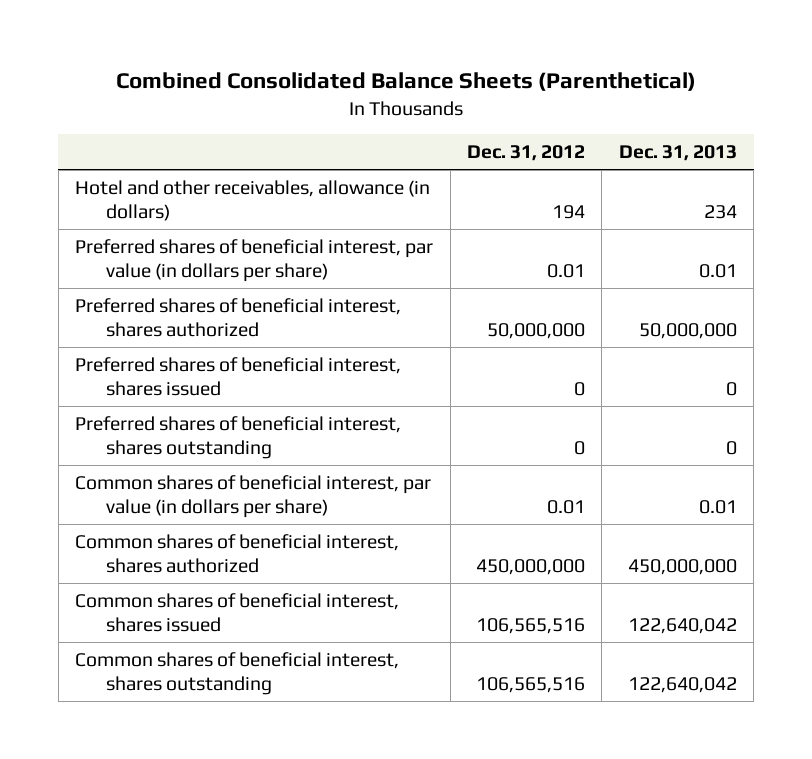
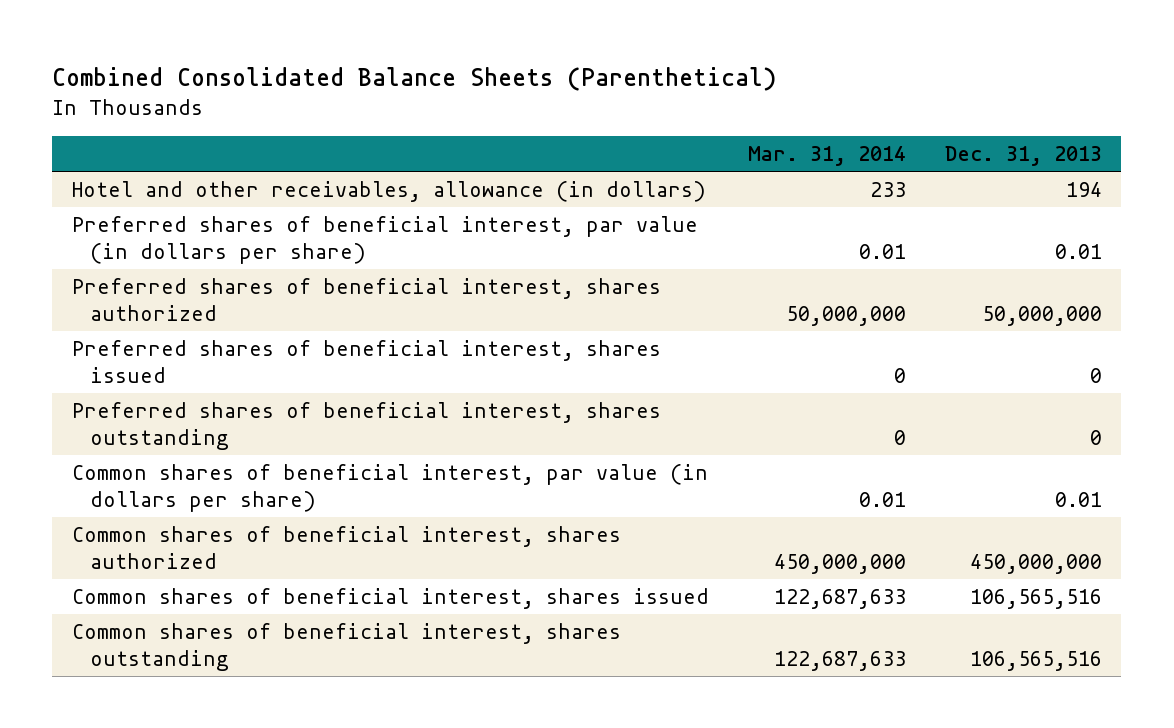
- | Dec. 31, 2012 | Dec. 31, 2013
+ | Mar. 31, 2014 | Dec. 31, 2013
- Hotel and other receivables, allowance (in dollars) | 194 | 234
+ Hotel and other receivables, allowance (in dollars) | 233 | 194
- Common shares of beneficial interest, shares issued | 106,565,516 | 122,640,042
- Common shares of beneficial interest, shares outstanding | 106,565,516 | 122,640,042
+ Common shares of beneficial interest, shares issued | 122,687,633 | 106,565,516
+ Common shares of beneficial interest, shares outstanding | 122,687,633 | 106,565,516

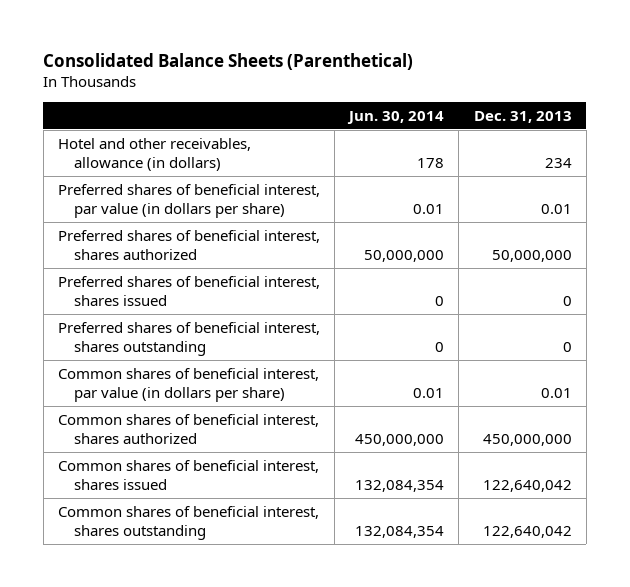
- Combined Consolidated Balance Sheets (Parenthetical)
+ Consolidated Balance Sheets (Parenthetical)
- | Mar. 31, 2014 | Dec. 31, 2013
+ | Jun. 30, 2014 | Dec. 31, 2013
- Hotel and other receivables, allowance (in dollars) | 233 | 194
+ Hotel and other receivables, allowance (in dollars) | 178 | 234
- Common shares of beneficial interest, shares issued | 122,687,633 | 106,565,516
- Common shares of beneficial interest, shares outstanding | 122,687,633 | 106,565,516
+ Common shares of beneficial interest, shares issued | 132,084,354 | 122,640,042
+ Common shares of beneficial interest, shares outstanding | 132,084,354 | 122,640,042

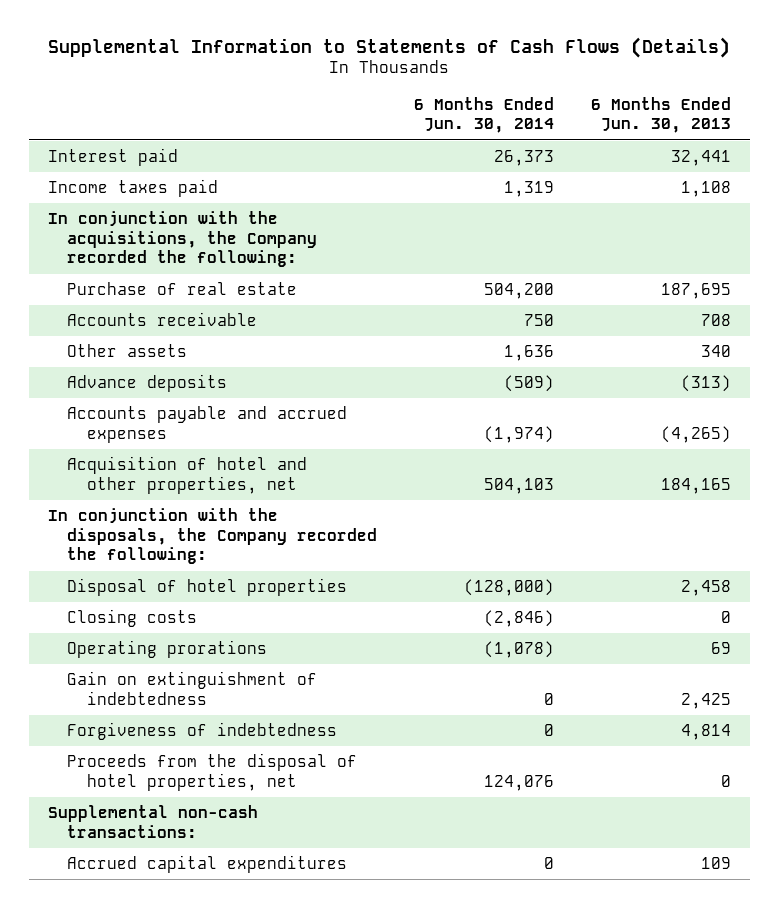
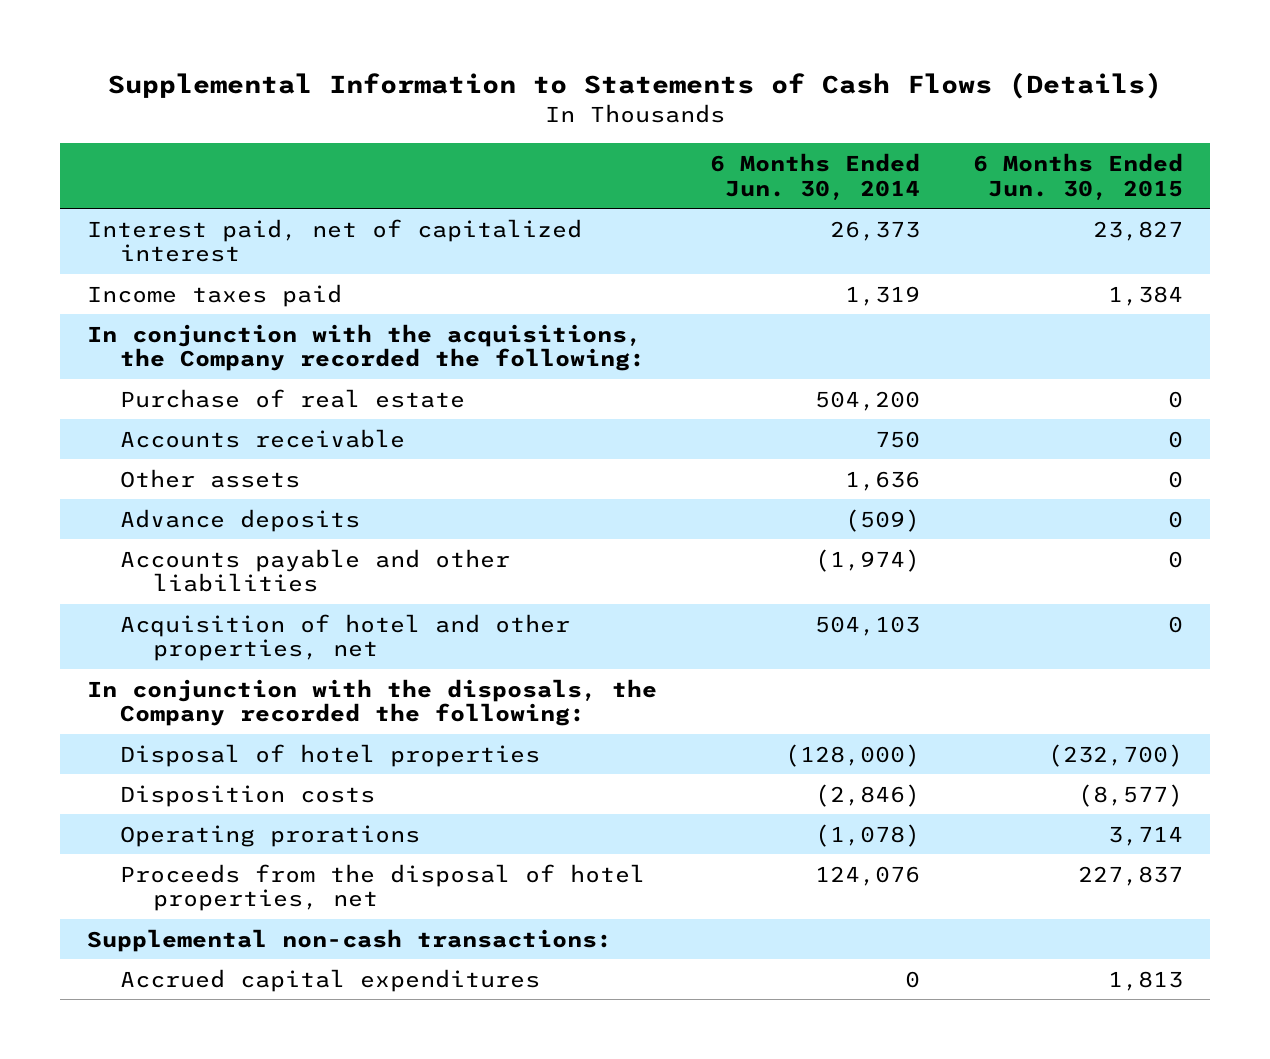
- | 6 Months Ended Jun. 30, 2014 | 6 Months Ended Jun. 30, 2013
+ | 6 Months Ended Jun. 30, 2014 | 6 Months Ended Jun. 30, 2015
- Interest paid | 26,373 | 32,441
+ Interest paid, net of capitalized interest | 26,373 | 23,827
- Accounts payable and accrued expenses | (1,974) | (4,265)
+ Accounts payable and other liabilities | (1,974) | 0
- Closing costs | (2,846) | 0
+ Disposition costs | (2,846) | (8,577)
- Gain on extinguishment of indebtedness | 0 | 2,425
- Forgiveness of indebtedness | 0 | 4,814

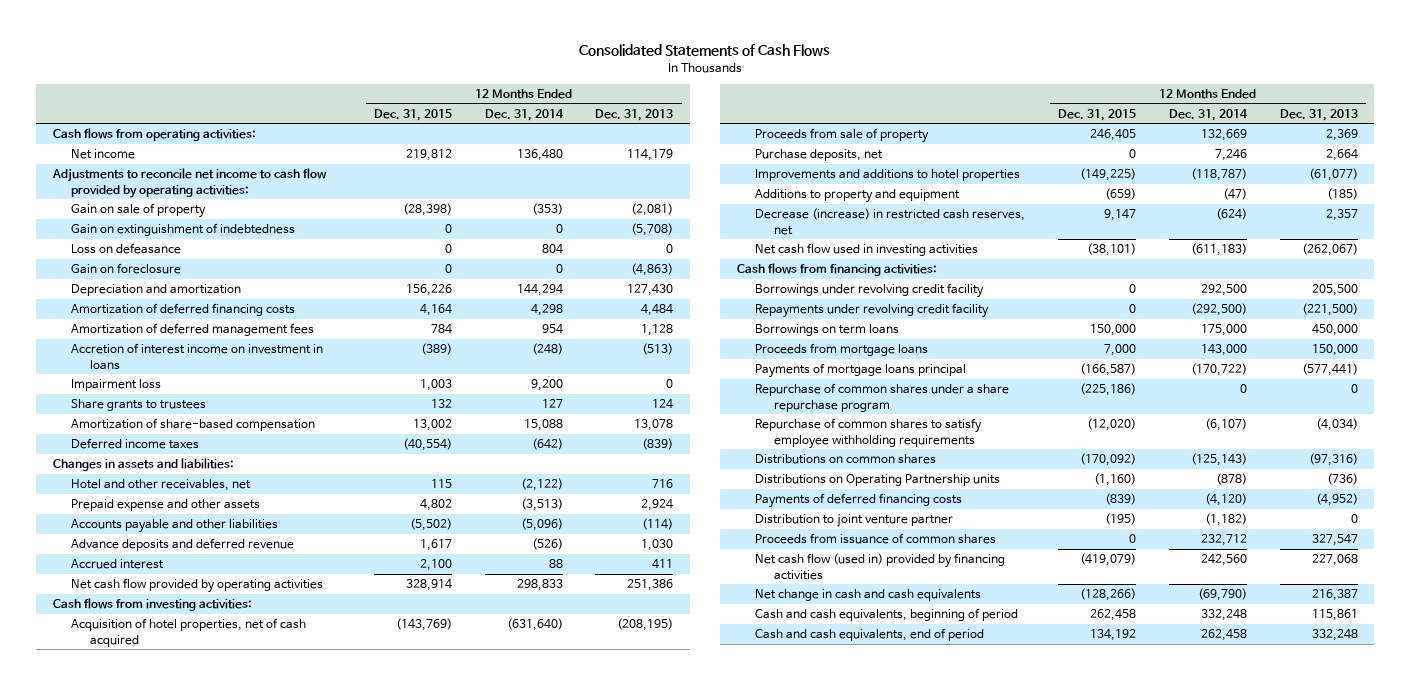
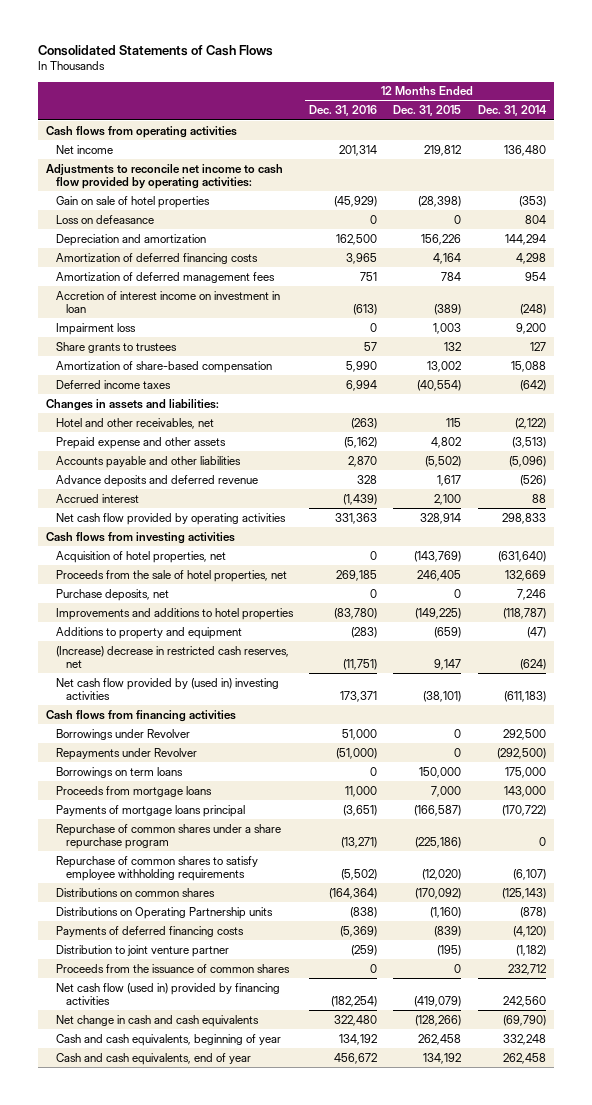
- | 12 Months Ended Dec. 31, 2015 | 12 Months Ended Dec. 31, 2014 | 12 Months Ended Dec. 31, 2013
+ | 12 Months Ended Dec. 31, 2016 | 12 Months Ended Dec. 31, 2015 | 12 Months Ended Dec. 31, 2014
- Cash flows from operating activities:
+ Cash flows from operating activities
- Gain on sale of property | (28,398) | (353) | (2,081)
- Gain on extinguishment of indebtedness | 0 | 0 | (5,708)
+ Gain on sale of hotel properties | (45,929) | (28,398) | (353)
- Gain on foreclosure | 0 | 0 | (4,863)
- Accretion of interest income on investment in loans | (389) | (248) | (513)
+ Accretion of interest income on investment in loan | (613) | (389) | (248)
- Cash flows from investing activities:
- Acquisition of hotel properties, net of cash acquired | (143,769) | (631,640) | (208,195)
- Proceeds from sale of property | 246,405 | 132,669 | 2,369
+ Cash flows from investing activities
+ Acquisition of hotel properties, net | 0 | (143,769) | (631,640)
+ Proceeds from the sale of hotel properties, net | 269,185 | 246,405 | 132,669
- Decrease (increase) in restricted cash reserves, net | 9,147 | (624) | 2,357
- Net cash flow used in investing activities | (38,101) | (611,183) | (262,067)
- Cash flows from financing activities:
- Borrowings under revolving credit facility | 0 | 292,500 | 205,500
- Repayments under revolving credit facility | 0 | (292,500) | (221,500)
+ (Increase) decrease in restricted cash reserves, net | (11,751) | 9,147 | (624)
+ Net cash flow provided by (used in) investing activities | 173,371 | (38,101) | (611,183)
+ Cash flows from financing activities
+ Borrowings under Revolver | 51,000 | 0 | 292,500
+ Repayments under Revolver | (51,000) | 0 | (292,500)
- Proceeds from issuance of common shares | 0 | 232,712 | 327,547
+ Proceeds from the issuance of common shares | 0 | 0 | 232,712
- Cash and cash equivalents, beginning of period | 262,458 | 332,248 | 115,861
- Cash and cash equivalents, end of period | 134,192 | 262,458 | 332,248
+ Cash and cash equivalents, beginning of year | 134,192 | 262,458 | 332,248
+ Cash and cash equivalents, end of year | 456,672 | 134,192 | 262,458

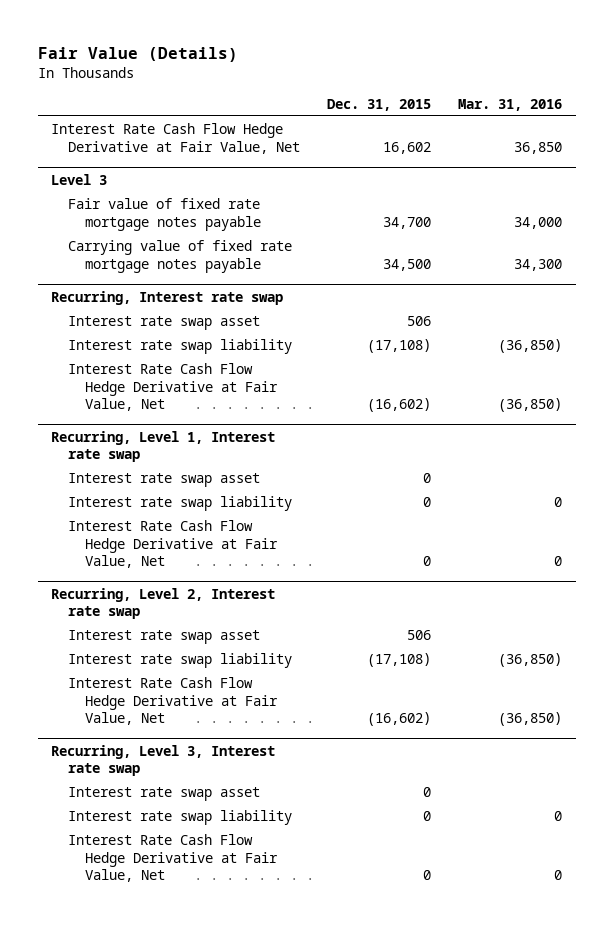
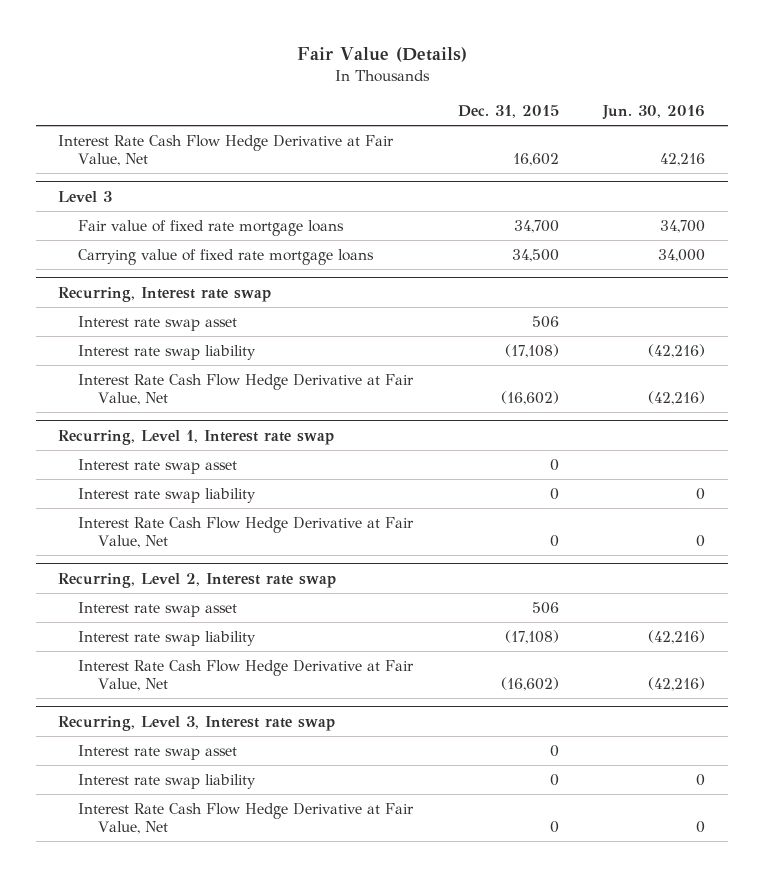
- | Dec. 31, 2015 | Mar. 31, 2016
+ | Dec. 31, 2015 | Jun. 30, 2016
@ Level 3
- Fair value of fixed rate mortgage notes payable | 34,700 | 34,000
- Carrying value of fixed rate mortgage notes payable | 34,500 | 34,300
+ Fair value of fixed rate mortgage loans | 34,700 | 34,700
+ Carrying value of fixed rate mortgage loans | 34,500 | 34,000

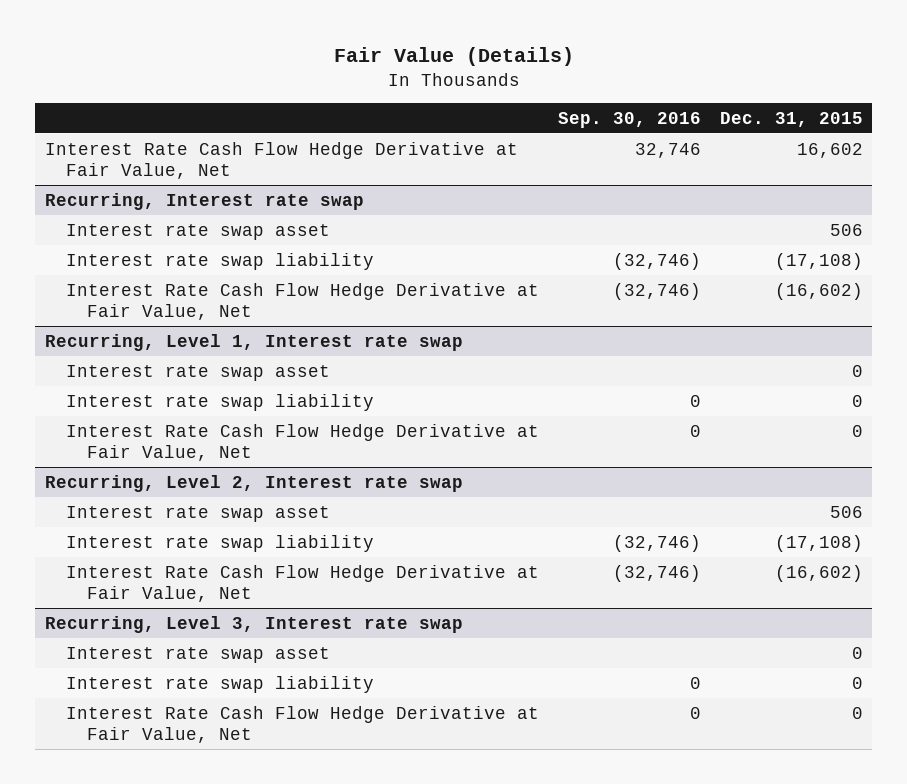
- | Dec. 31, 2015 | Jun. 30, 2016
+ | Sep. 30, 2016 | Dec. 31, 2015
- Level 3
- Fair value of fixed rate mortgage loans | 34,700 | 34,700
- Carrying value of fixed rate mortgage loans | 34,500 | 34,000

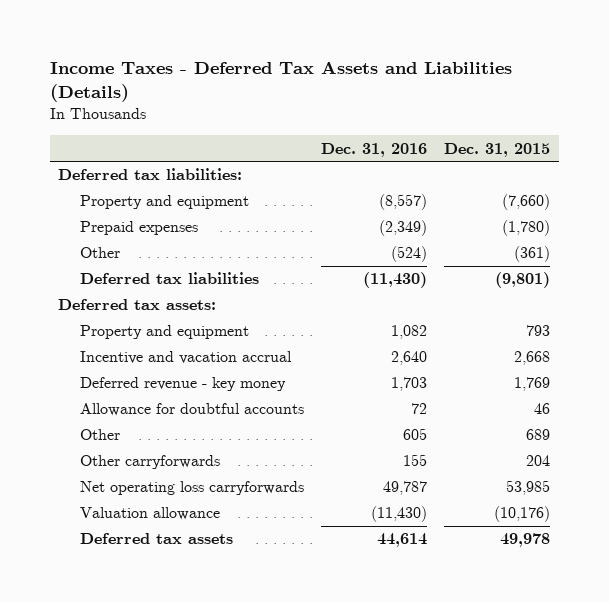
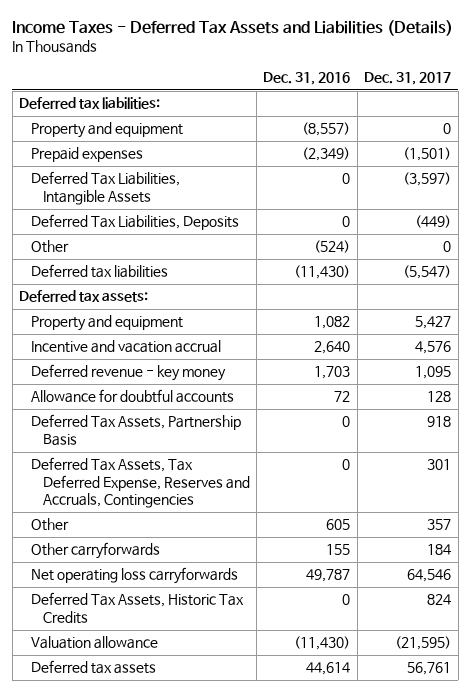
- | Dec. 31, 2016 | Dec. 31, 2015
+ | Dec. 31, 2016 | Dec. 31, 2017
+ Deferred Tax Liabilities, Intangible Assets | 0 | (3,597)
+ Deferred Tax Liabilities, Deposits | 0 | (449)
+ Deferred Tax Assets, Partnership Basis | 0 | 918
+ Deferred Tax Assets, Tax Deferred Expense, Reserves and Accruals, Contingencies | 0 | 301
+ Deferred Tax Assets, Historic Tax Credits | 0 | 824

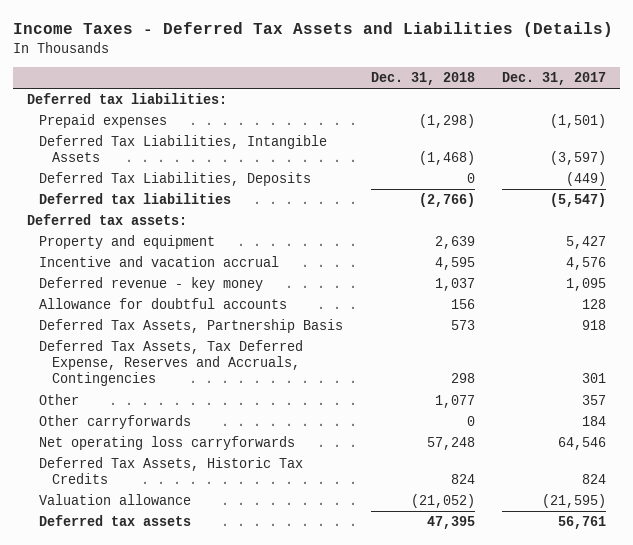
- | Dec. 31, 2016 | Dec. 31, 2017
+ | Dec. 31, 2018 | Dec. 31, 2017
- Property and equipment | (8,557) | 0
- Other | (524) | 0

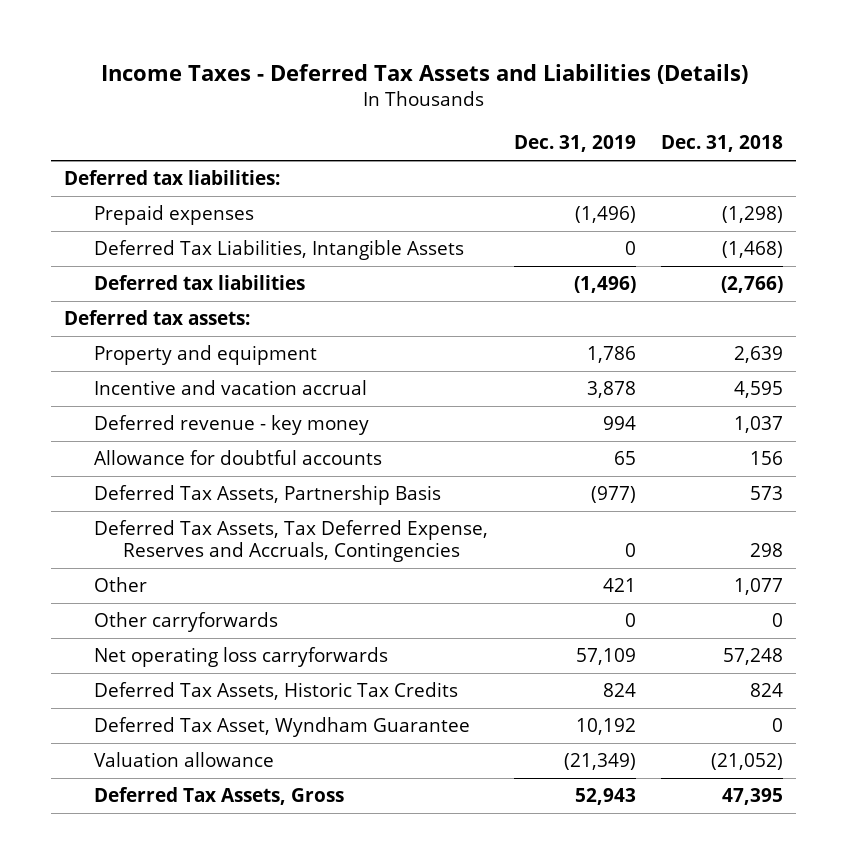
- | Dec. 31, 2018 | Dec. 31, 2017
+ | Dec. 31, 2019 | Dec. 31, 2018
- Deferred Tax Liabilities, Deposits | 0 | (449)
+ Deferred Tax Asset, Wyndham Guarantee | 10,192 | 0
- Deferred tax assets | 47,395 | 56,761
+ Deferred Tax Assets, Gross | 52,943 | 47,395

